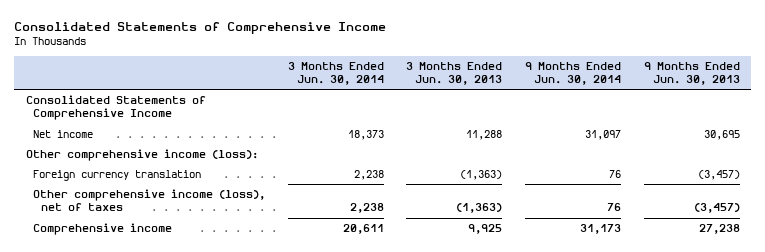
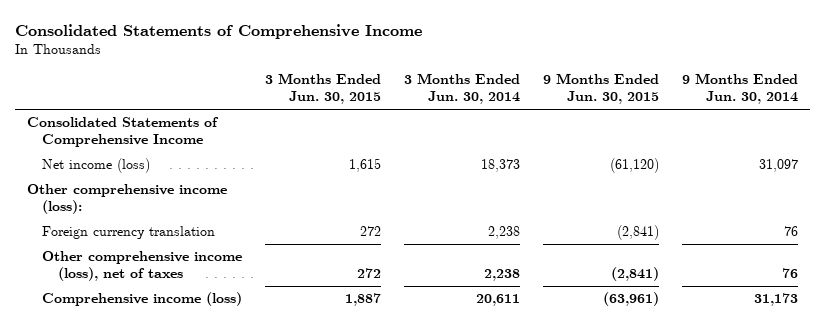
- | 3 Months Ended Jun. 30, 2014 | 3 Months Ended Jun. 30, 2013 | 9 Months Ended Jun. 30, 2014 | 9 Months Ended Jun. 30, 2013
+ | 3 Months Ended Jun. 30, 2015 | 3 Months Ended Jun. 30, 2014 | 9 Months Ended Jun. 30, 2015 | 9 Months Ended Jun. 30, 2014
- Net income | 18,373 | 11,288 | 31,097 | 30,695
+ Net income (loss) | 1,615 | 18,373 | (61,120) | 31,097
- Comprehensive income | 20,611 | 9,925 | 31,173 | 27,238
+ Comprehensive income (loss) | 1,887 | 20,611 | (63,961) | 31,173

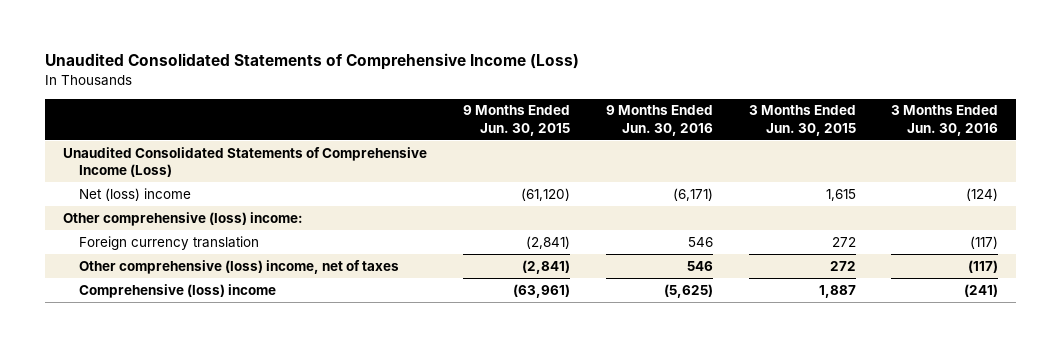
- Consolidated Statements of Comprehensive Income
+ Unaudited Consolidated Statements of Comprehensive Income (Loss)
- | 3 Months Ended Jun. 30, 2015 | 3 Months Ended Jun. 30, 2014 | 9 Months Ended Jun. 30, 2015 | 9 Months Ended Jun. 30, 2014
+ | 9 Months Ended Jun. 30, 2015 | 9 Months Ended Jun. 30, 2016 | 3 Months Ended Jun. 30, 2015 | 3 Months Ended Jun. 30, 2016
- Consolidated Statements of Comprehensive Income
- Net income (loss) | 1,615 | 18,373 | (61,120) | 31,097
- Other comprehensive income (loss):
+ Unaudited Consolidated Statements of Comprehensive Income (Loss)
+ Net (loss) income | (61,120) | (6,171) | 1,615 | (124)
+ Other comprehensive (loss) income:
- Other comprehensive income (loss), net of taxes | 272 | 2,238 | (2,841) | 76
- Comprehensive income (loss) | 1,887 | 20,611 | (63,961) | 31,173
+ Other comprehensive (loss) income, net of taxes | (2,841) | 546 | 272 | (117)
+ Comprehensive (loss) income | (63,961) | (5,625) | 1,887 | (241)

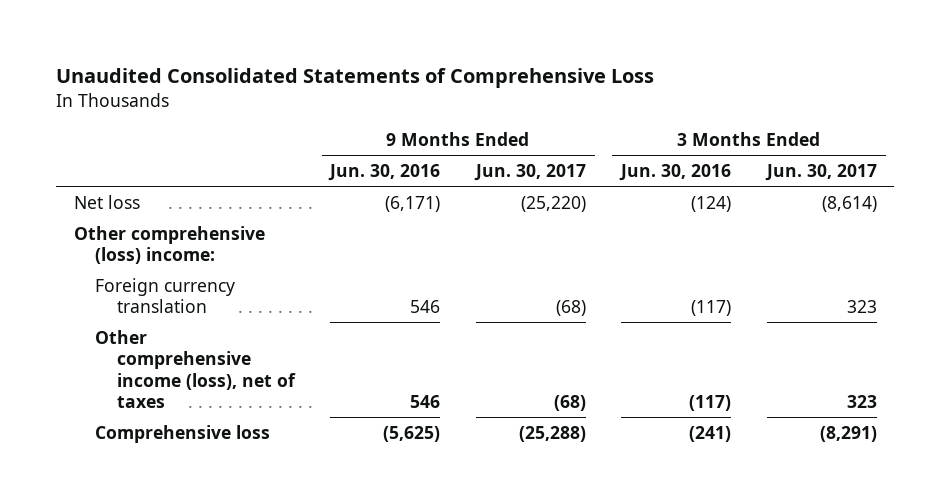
- Unaudited Consolidated Statements of Comprehensive Income (Loss)
+ Unaudited Consolidated Statements of Comprehensive Loss
- | 9 Months Ended Jun. 30, 2015 | 9 Months Ended Jun. 30, 2016 | 3 Months Ended Jun. 30, 2015 | 3 Months Ended Jun. 30, 2016
+ | 9 Months Ended Jun. 30, 2016 | 9 Months Ended Jun. 30, 2017 | 3 Months Ended Jun. 30, 2016 | 3 Months Ended Jun. 30, 2017
- Unaudited Consolidated Statements of Comprehensive Income (Loss)
- Net (loss) income | (61,120) | (6,171) | 1,615 | (124)
+ Net loss | (6,171) | (25,220) | (124) | (8,614)
- Other comprehensive (loss) income, net of taxes | (2,841) | 546 | 272 | (117)
- Comprehensive (loss) income | (63,961) | (5,625) | 1,887 | (241)
+ Other comprehensive income (loss), net of taxes | 546 | (68) | (117) | 323
+ Comprehensive loss | (5,625) | (25,288) | (241) | (8,291)

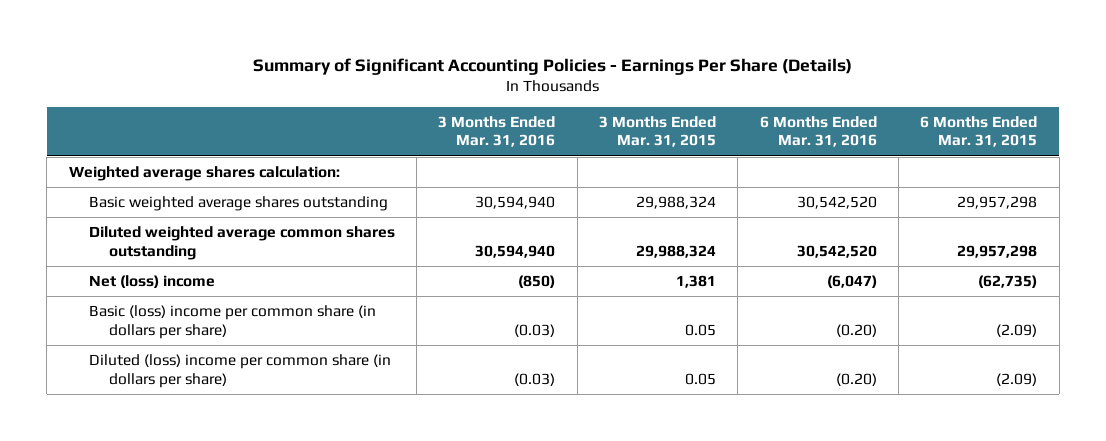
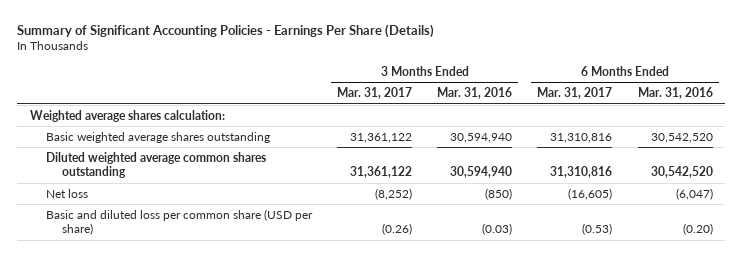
- | 3 Months Ended Mar. 31, 2016 | 3 Months Ended Mar. 31, 2015 | 6 Months Ended Mar. 31, 2016 | 6 Months Ended Mar. 31, 2015
+ | 3 Months Ended Mar. 31, 2017 | 3 Months Ended Mar. 31, 2016 | 6 Months Ended Mar. 31, 2017 | 6 Months Ended Mar. 31, 2016
- Net (loss) income | (850) | 1,381 | (6,047) | (62,735)
- Basic (loss) income per common share (in dollars per share) | (0.03) | 0.05 | (0.20) | (2.09)
- Diluted (loss) income per common share (in dollars per share) | (0.03) | 0.05 | (0.20) | (2.09)
+ Net loss | (8,252) | (850) | (16,605) | (6,047)
+ Basic and diluted loss per common share (USD per share) | (0.26) | (0.03) | (0.53) | (0.20)

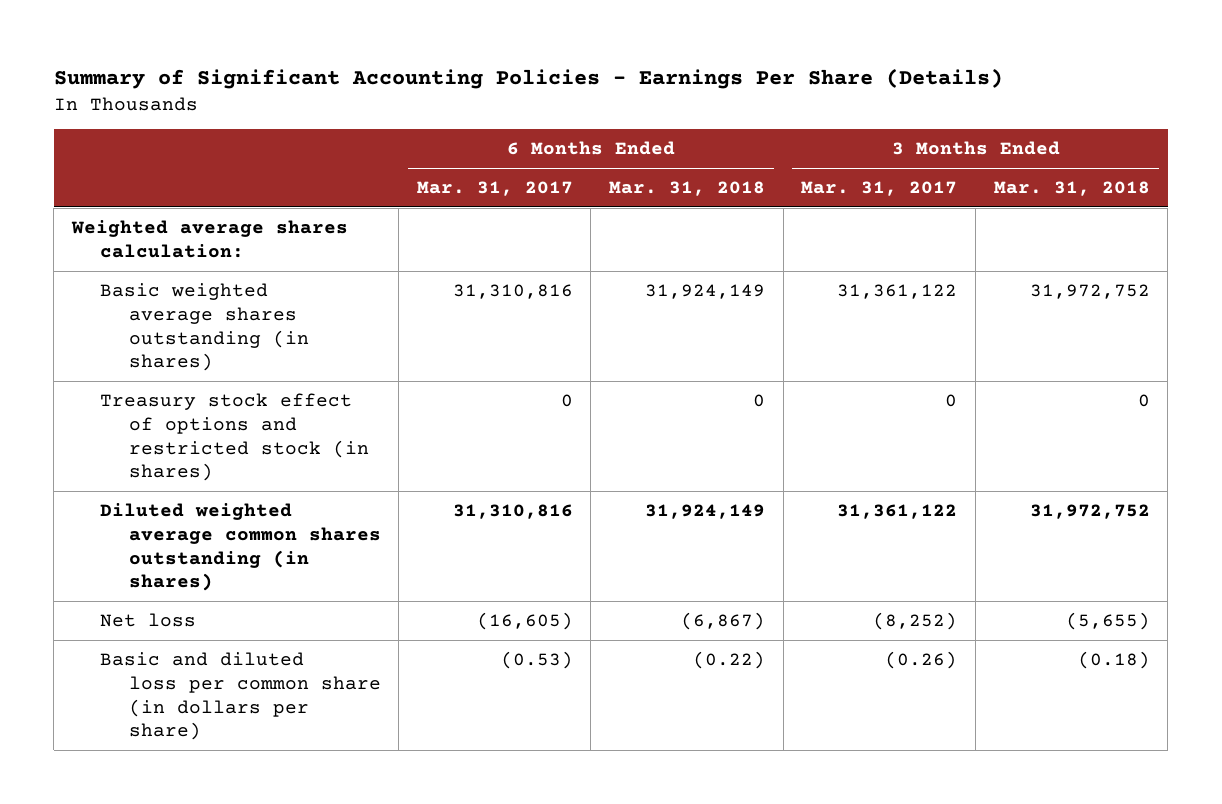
- | 3 Months Ended Mar. 31, 2017 | 3 Months Ended Mar. 31, 2016 | 6 Months Ended Mar. 31, 2017 | 6 Months Ended Mar. 31, 2016
+ | 6 Months Ended Mar. 31, 2017 | 6 Months Ended Mar. 31, 2018 | 3 Months Ended Mar. 31, 2017 | 3 Months Ended Mar. 31, 2018
- Basic weighted average shares outstanding | 31,361,122 | 30,594,940 | 31,310,816 | 30,542,520
- Diluted weighted average common shares outstanding | 31,361,122 | 30,594,940 | 31,310,816 | 30,542,520
+ Basic weighted average shares outstanding (in shares) | 31,310,816 | 31,924,149 | 31,361,122 | 31,972,752
+ Treasury stock effect of options and restricted stock (in shares) | 0 | 0 | 0 | 0
+ Diluted weighted average common shares outstanding (in shares) | 31,310,816 | 31,924,149 | 31,361,122 | 31,972,752
- Basic and diluted loss per common share (USD per share) | (0.26) | (0.03) | (0.53) | (0.20)
+ Basic and diluted loss per common share (in dollars per share) | (0.53) | (0.22) | (0.26) | (0.18)

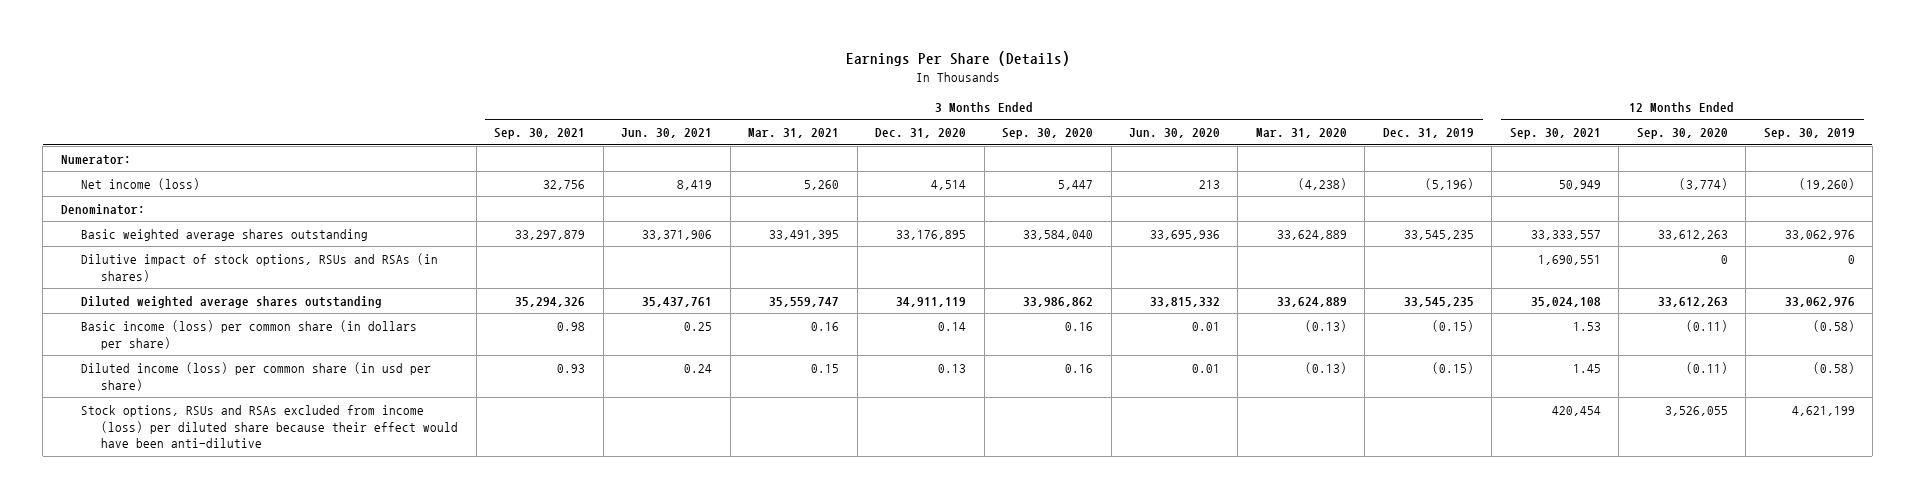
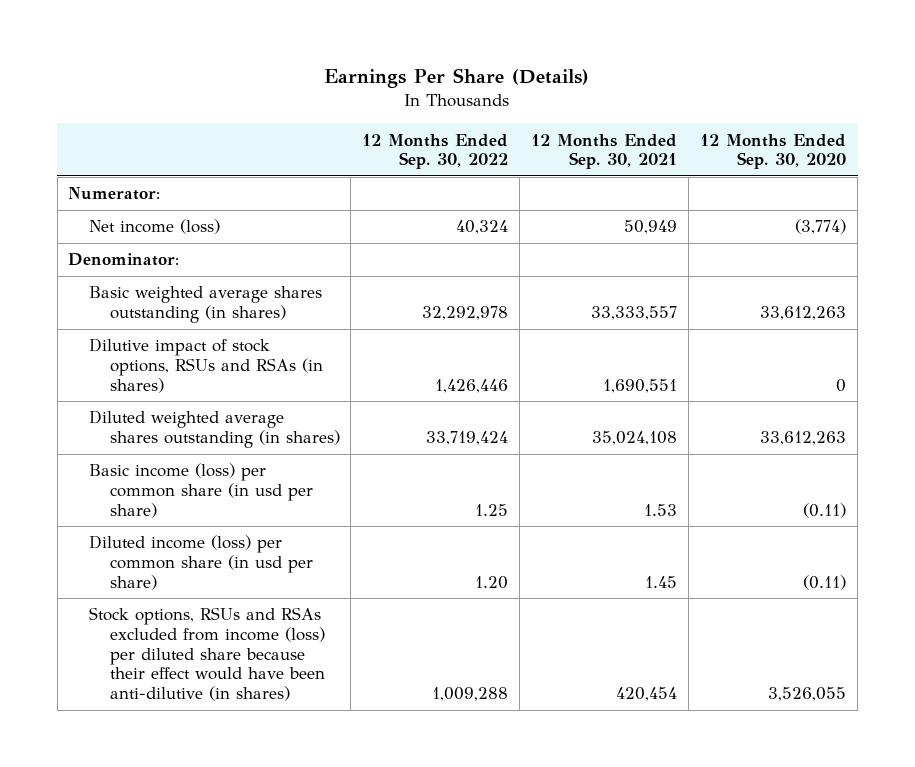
- | 3 Months Ended Sep. 30, 2021 | 3 Months Ended Jun. 30, 2021 | 3 Months Ended Mar. 31, 2021 | 3 Months Ended Dec. 31, 2020 | 3 Months Ended Sep. 30, 2020 | 3 Months Ended Jun. 30, 2020 | 3 Months Ended Mar. 31, 2020 | 3 Months Ended Dec. 31, 2019 | 12 Months Ended Sep. 30, 2021 | 12 Months Ended Sep. 30, 2020 | 12 Months Ended Sep. 30, 2019
+ | 12 Months Ended Sep. 30, 2022 | 12 Months Ended Sep. 30, 2021 | 12 Months Ended Sep. 30, 2020
- Basic weighted average shares outstanding | 33,297,879 | 33,371,906 | 33,491,395 | 33,176,895 | 33,584,040 | 33,695,936 | 33,624,889 | 33,545,235 | 33,333,557 | 33,612,263 | 33,062,976
+ Basic weighted average shares outstanding (in shares) | 32,292,978 | 33,333,557 | 33,612,263
- Diluted weighted average shares outstanding | 35,294,326 | 35,437,761 | 35,559,747 | 34,911,119 | 33,986,862 | 33,815,332 | 33,624,889 | 33,545,235 | 35,024,108 | 33,612,263 | 33,062,976
- Basic income (loss) per common share (in dollars per share) | 0.98 | 0.25 | 0.16 | 0.14 | 0.16 | 0.01 | (0.13) | (0.15) | 1.53 | (0.11) | (0.58)
+ Diluted weighted average shares outstanding (in shares) | 33,719,424 | 35,024,108 | 33,612,263
+ Basic income (loss) per common share (in usd per share) | 1.25 | 1.53 | (0.11)
- Stock options, RSUs and RSAs excluded from income (loss) per diluted share because their effect would have been anti-dilutive | | | | | | | | | 420,454 | 3,526,055 | 4,621,199
+ Stock options, RSUs and RSAs excluded from income (loss) per diluted share because their effect would have been anti-dilutive (in shares) | 1,009,288 | 420,454 | 3,526,055

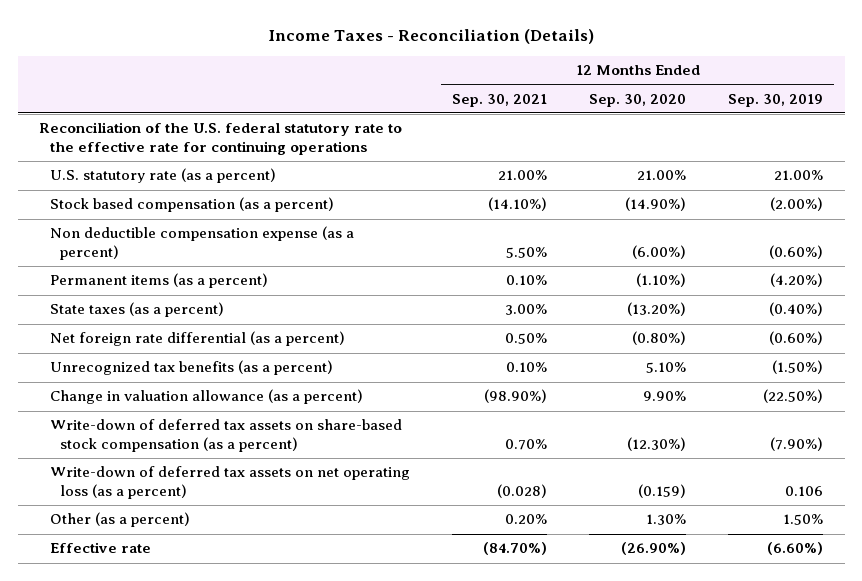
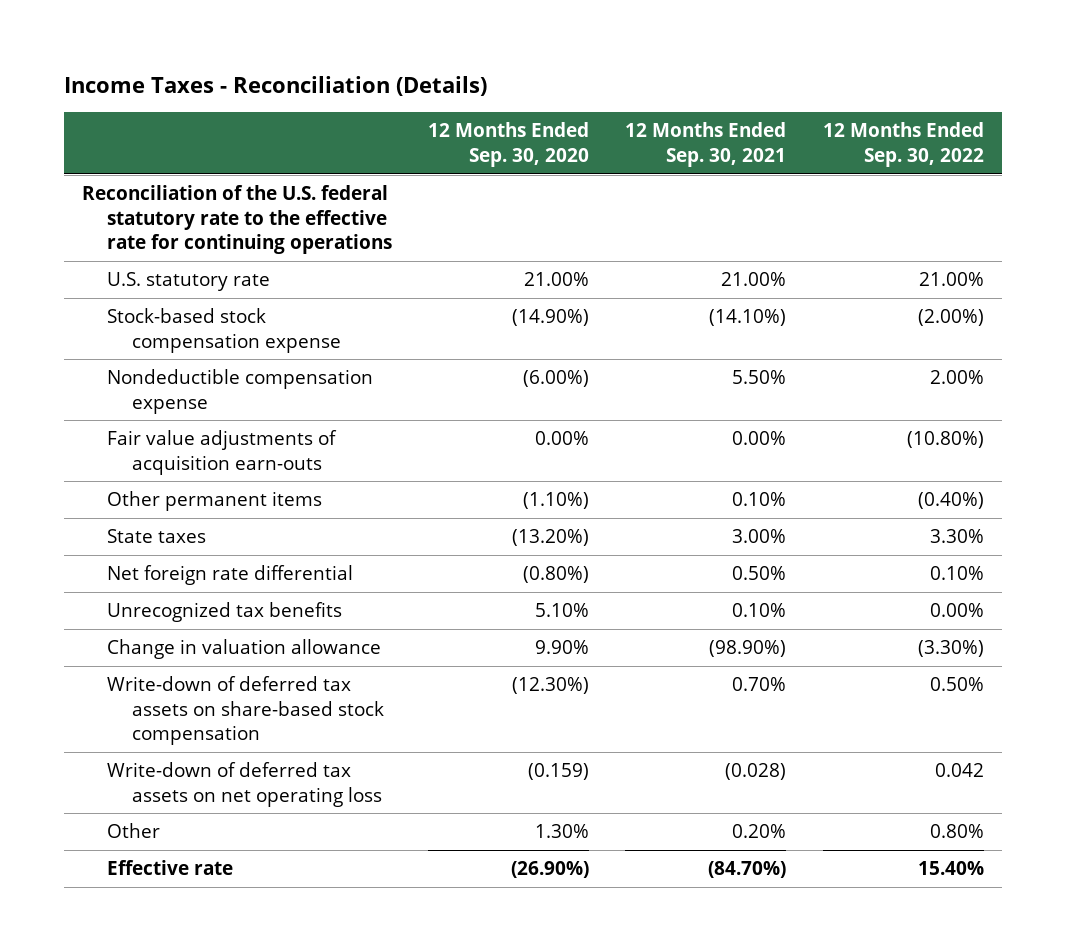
- | 12 Months Ended Sep. 30, 2021 | 12 Months Ended Sep. 30, 2020 | 12 Months Ended Sep. 30, 2019
+ | 12 Months Ended Sep. 30, 2020 | 12 Months Ended Sep. 30, 2021 | 12 Months Ended Sep. 30, 2022
- U.S. statutory rate (as a percent) | 21.00% | 21.00% | 21.00%
- Stock based compensation (as a percent) | (14.10%) | (14.90%) | (2.00%)
- Non deductible compensation expense (as a percent) | 5.50% | (6.00%) | (0.60%)
- Permanent items (as a percent) | 0.10% | (1.10%) | (4.20%)
- State taxes (as a percent) | 3.00% | (13.20%) | (0.40%)
- Net foreign rate differential (as a percent) | 0.50% | (0.80%) | (0.60%)
- Unrecognized tax benefits (as a percent) | 0.10% | 5.10% | (1.50%)
- Change in valuation allowance (as a percent) | (98.90%) | 9.90% | (22.50%)
- Write-down of deferred tax assets on share-based stock compensation (as a percent) | 0.70% | (12.30%) | (7.90%)
- Write-down of deferred tax assets on net operating loss (as a percent) | (0.028) | (0.159) | 0.106
- Other (as a percent) | 0.20% | 1.30% | 1.50%
+ U.S. statutory rate | 21.00% | 21.00% | 21.00%
+ Stock-based stock compensation expense | (14.90%) | (14.10%) | (2.00%)
+ Nondeductible compensation expense | (6.00%) | 5.50% | 2.00%
+ Fair value adjustments of acquisition earn-outs | 0.00% | 0.00% | (10.80%)
+ Other permanent items | (1.10%) | 0.10% | (0.40%)
+ State taxes | (13.20%) | 3.00% | 3.30%
+ Net foreign rate differential | (0.80%) | 0.50% | 0.10%
+ Unrecognized tax benefits | 5.10% | 0.10% | 0.00%
+ Change in valuation allowance | 9.90% | (98.90%) | (3.30%)
+ Write-down of deferred tax assets on share-based stock compensation | (12.30%) | 0.70% | 0.50%
+ Write-down of deferred tax assets on net operating loss | (0.159) | (0.028) | 0.042
+ Other | 1.30% | 0.20% | 0.80%

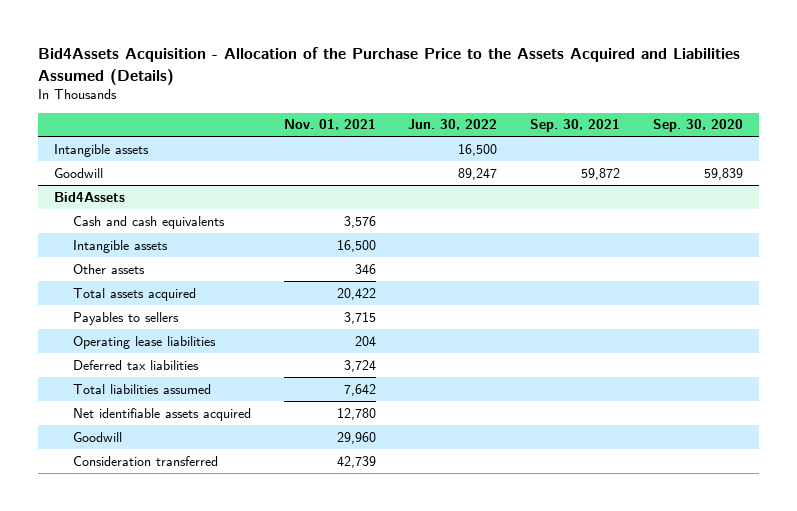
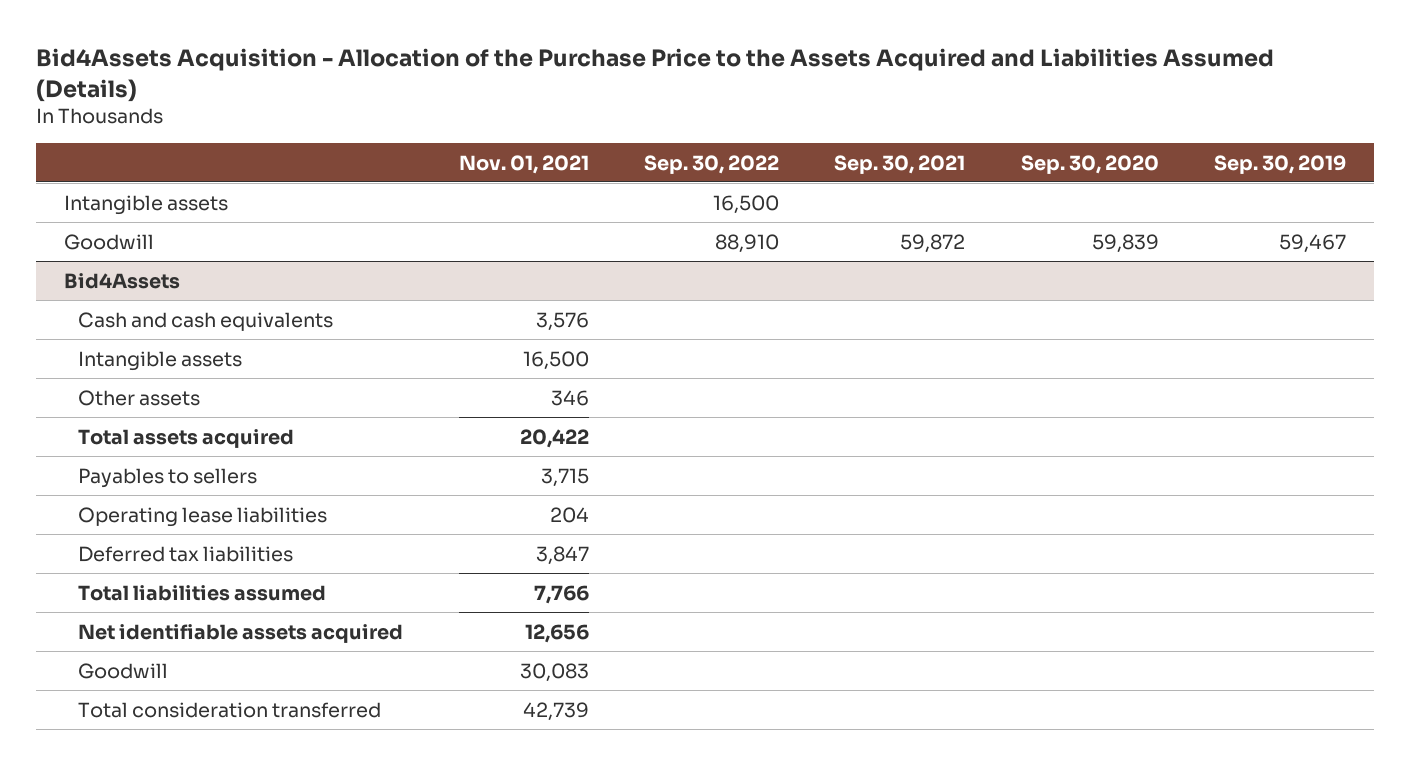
- | Nov. 01, 2021 | Jun. 30, 2022 | Sep. 30, 2021 | Sep. 30, 2020
+ | Nov. 01, 2021 | Sep. 30, 2022 | Sep. 30, 2021 | Sep. 30, 2020 | Sep. 30, 2019
@ Bid4Assets
- Deferred tax liabilities | 3,724 | | |
- Total liabilities assumed | 7,642 | | |
- Net identifiable assets acquired | 12,780 | | |
- Goodwill | 29,960 | | |
- Consideration transferred | 42,739 | | |
+ Deferred tax liabilities | 3,847 | | | |
+ Total liabilities assumed | 7,766 | | | |
+ Net identifiable assets acquired | 12,656 | | | |
+ Goodwill | 30,083 | | | |
+ Total consideration transferred | 42,739 | | | |

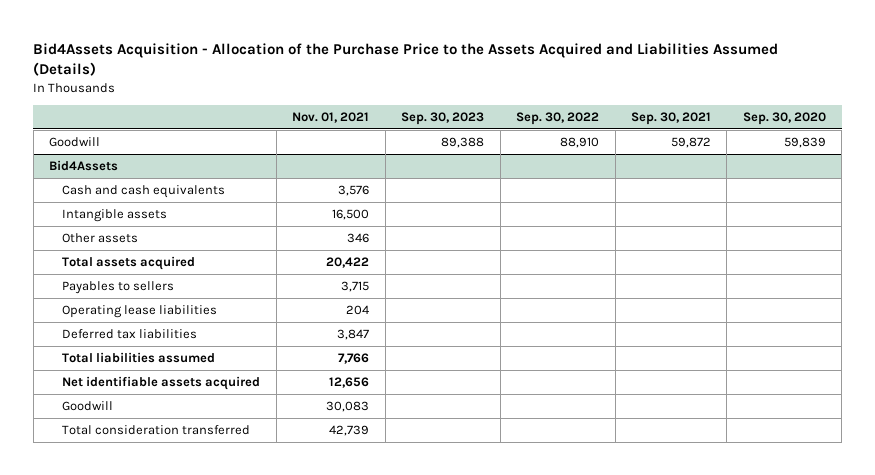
- | Nov. 01, 2021 | Sep. 30, 2022 | Sep. 30, 2021 | Sep. 30, 2020 | Sep. 30, 2019
+ | Nov. 01, 2021 | Sep. 30, 2023 | Sep. 30, 2022 | Sep. 30, 2021 | Sep. 30, 2020
- Intangible assets | | 16,500 | | |

